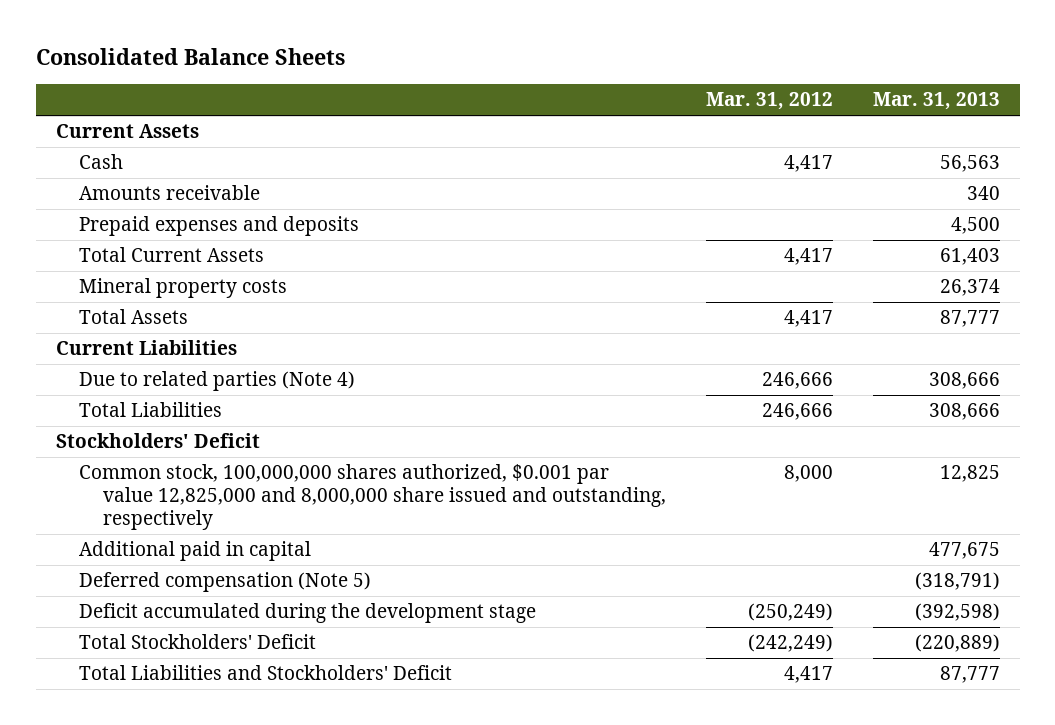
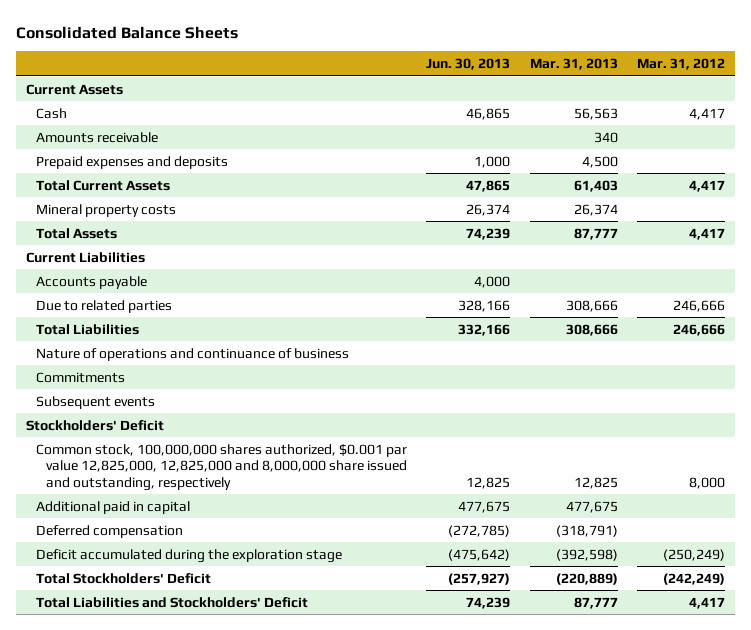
- | Mar. 31, 2012 | Mar. 31, 2013
+ | Jun. 30, 2013 | Mar. 31, 2013 | Mar. 31, 2012
- Due to related parties (Note 4) | 246,666 | 308,666
+ Accounts payable | 4,000 | |
+ Due to related parties | 328,166 | 308,666 | 246,666
+ Nature of operations and continuance of business
+ Commitments
+ Subsequent events
- Common stock, 100,000,000 shares authorized, $0.001 par value 12,825,000 and 8,000,000 share issued and outstanding, respectively | 8,000 | 12,825
+ Common stock, 100,000,000 shares authorized, $0.001 par value 12,825,000, 12,825,000 and 8,000,000 share issued and outstanding, respectively | 12,825 | 12,825 | 8,000
- Deferred compensation (Note 5) | | (318,791)
- Deficit accumulated during the development stage | (250,249) | (392,598)
+ Deferred compensation | (272,785) | (318,791) |
+ Deficit accumulated during the exploration stage | (475,642) | (392,598) | (250,249)

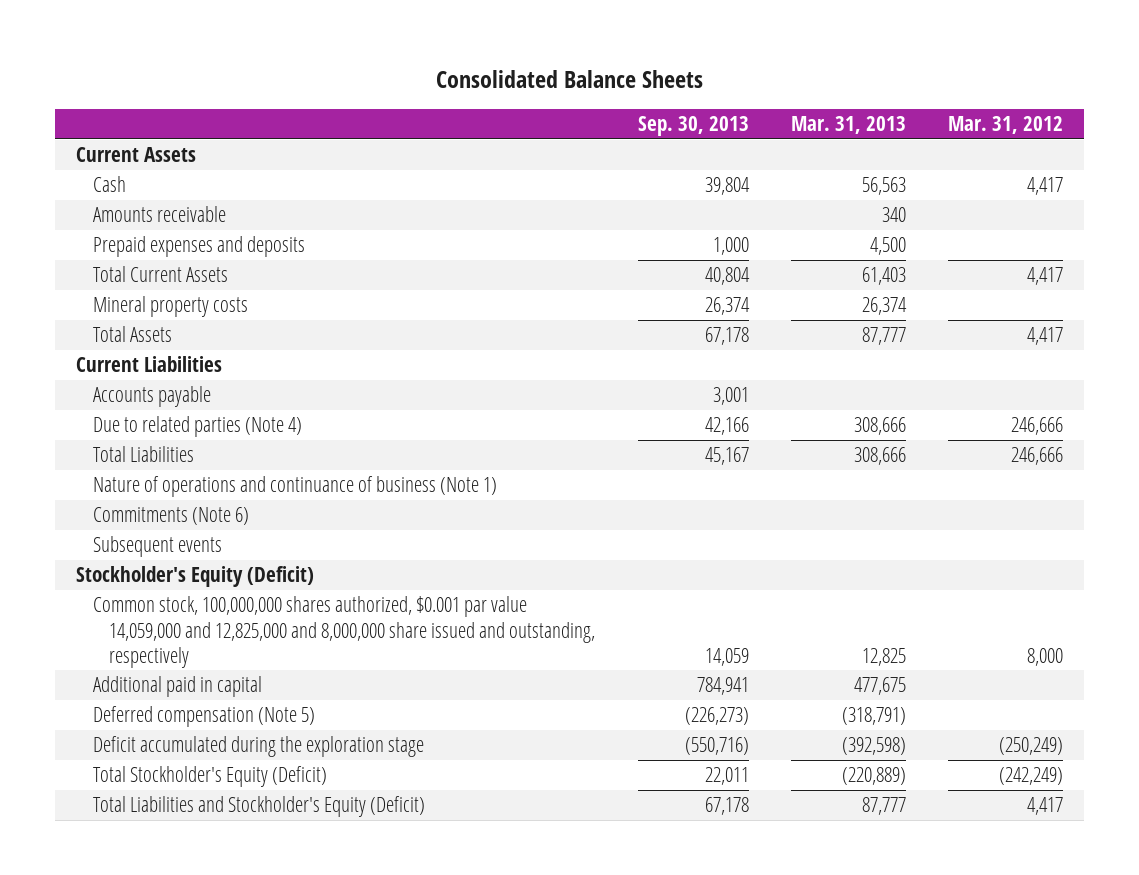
- | Jun. 30, 2013 | Mar. 31, 2013 | Mar. 31, 2012
+ | Sep. 30, 2013 | Mar. 31, 2013 | Mar. 31, 2012
- Due to related parties | 328,166 | 308,666 | 246,666
+ Due to related parties (Note 4) | 42,166 | 308,666 | 246,666
- Nature of operations and continuance of business
- Commitments
+ Nature of operations and continuance of business (Note 1)
+ Commitments (Note 6)
- Stockholders' Deficit
- Common stock, 100,000,000 shares authorized, $0.001 par value 12,825,000, 12,825,000 and 8,000,000 share issued and outstanding, respectively | 12,825 | 12,825 | 8,000
+ Stockholder's Equity (Deficit)
+ Common stock, 100,000,000 shares authorized, $0.001 par value 14,059,000 and 12,825,000 and 8,000,000 share issued and outstanding, respectively | 14,059 | 12,825 | 8,000
- Deferred compensation | (272,785) | (318,791) |
+ Deferred compensation (Note 5) | (226,273) | (318,791) |
- Total Stockholders' Deficit | (257,927) | (220,889) | (242,249)
- Total Liabilities and Stockholders' Deficit | 74,239 | 87,777 | 4,417
+ Total Stockholder's Equity (Deficit) | 22,011 | (220,889) | (242,249)
+ Total Liabilities and Stockholder's Equity (Deficit) | 67,178 | 87,777 | 4,417

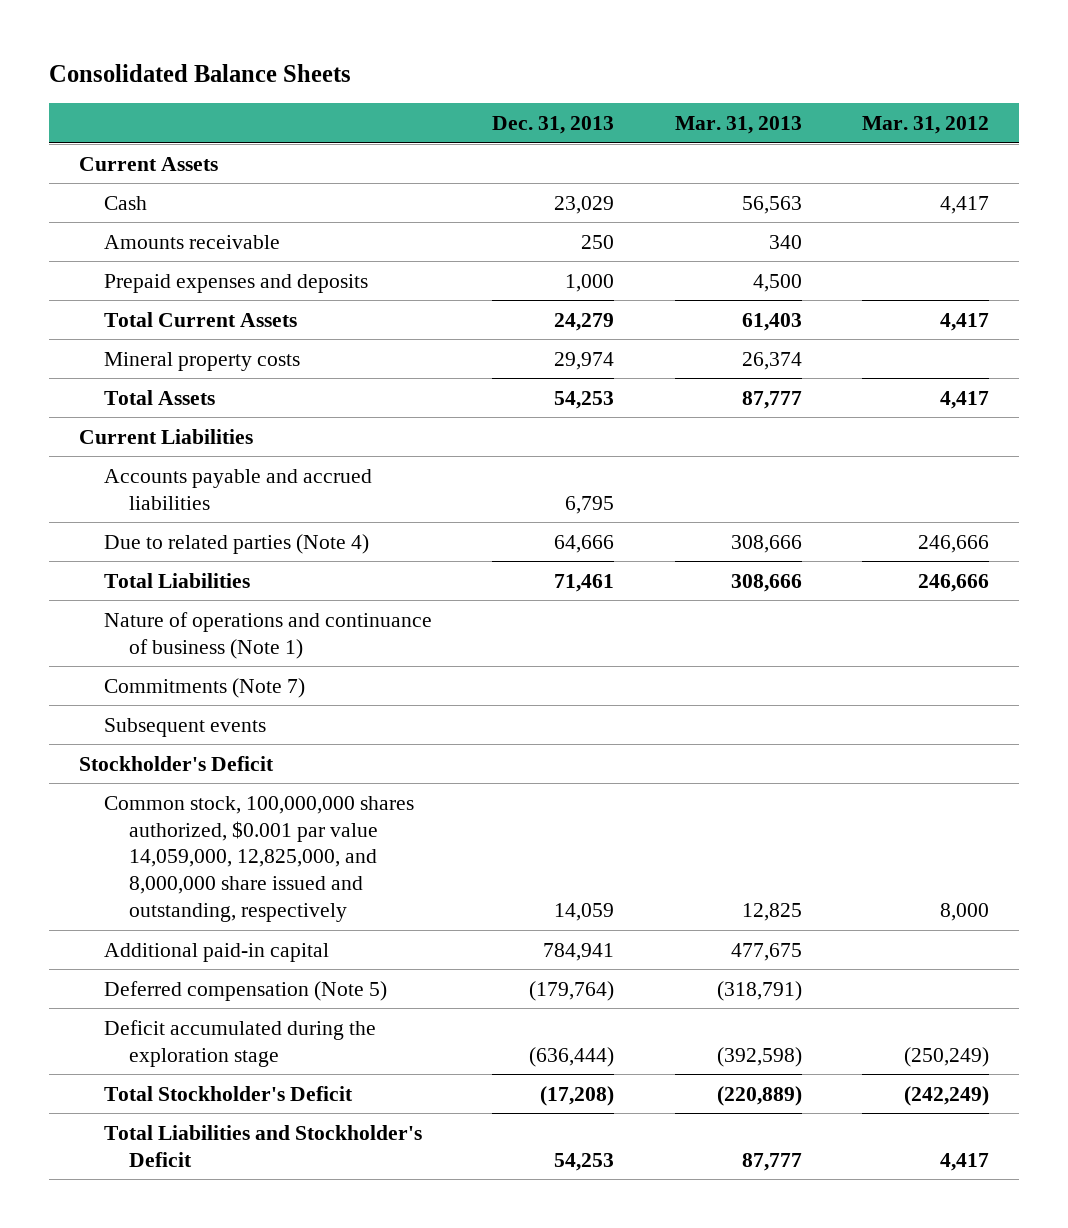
- | Sep. 30, 2013 | Mar. 31, 2013 | Mar. 31, 2012
+ | Dec. 31, 2013 | Mar. 31, 2013 | Mar. 31, 2012
- Accounts payable | 3,001 | |
+ Accounts payable and accrued liabilities | 6,795 | |
- Commitments (Note 6)
+ Commitments (Note 7)
- Stockholder's Equity (Deficit)
- Common stock, 100,000,000 shares authorized, $0.001 par value 14,059,000 and 12,825,000 and 8,000,000 share issued and outstanding, respectively | 14,059 | 12,825 | 8,000
- Additional paid in capital | 784,941 | 477,675 |
+ Stockholder's Deficit
+ Common stock, 100,000,000 shares authorized, $0.001 par value 14,059,000, 12,825,000, and 8,000,000 share issued and outstanding, respectively | 14,059 | 12,825 | 8,000
+ Additional paid-in capital | 784,941 | 477,675 |
- Total Stockholder's Equity (Deficit) | 22,011 | (220,889) | (242,249)
- Total Liabilities and Stockholder's Equity (Deficit) | 67,178 | 87,777 | 4,417
+ Total Stockholder's Deficit | (17,208) | (220,889) | (242,249)
+ Total Liabilities and Stockholder's Deficit | 54,253 | 87,777 | 4,417

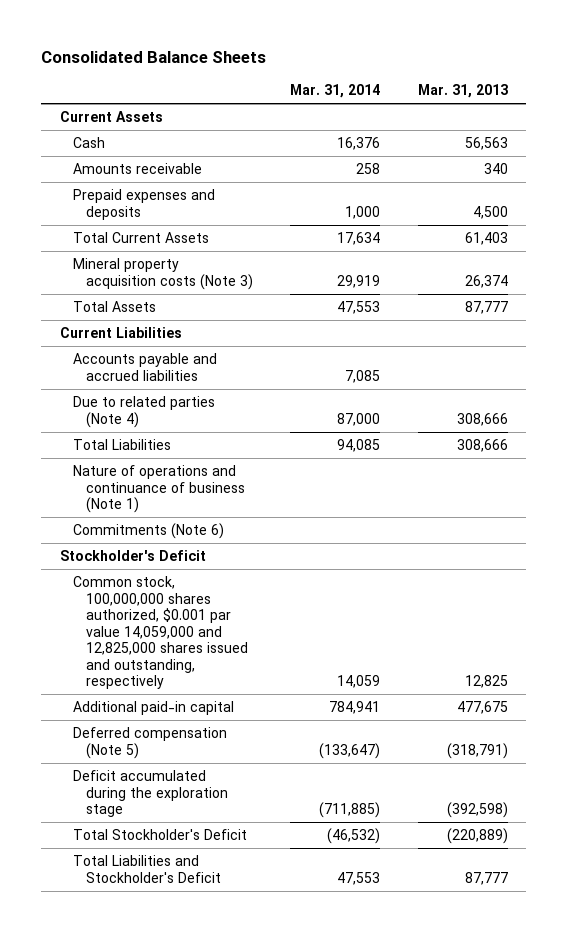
- | Dec. 31, 2013 | Mar. 31, 2013 | Mar. 31, 2012
+ | Mar. 31, 2014 | Mar. 31, 2013
- Mineral property costs | 29,974 | 26,374 |
+ Mineral property acquisition costs (Note 3) | 29,919 | 26,374
- Commitments (Note 7)
- Subsequent events
+ Commitments (Note 6)
- Common stock, 100,000,000 shares authorized, $0.001 par value 14,059,000, 12,825,000, and 8,000,000 share issued and outstanding, respectively | 14,059 | 12,825 | 8,000
+ Common stock, 100,000,000 shares authorized, $0.001 par value 14,059,000 and 12,825,000 shares issued and outstanding, respectively | 14,059 | 12,825

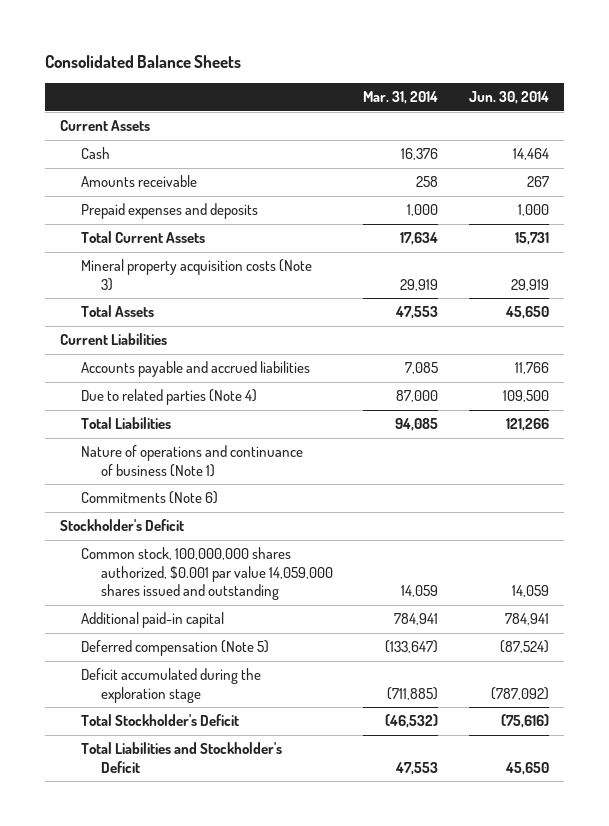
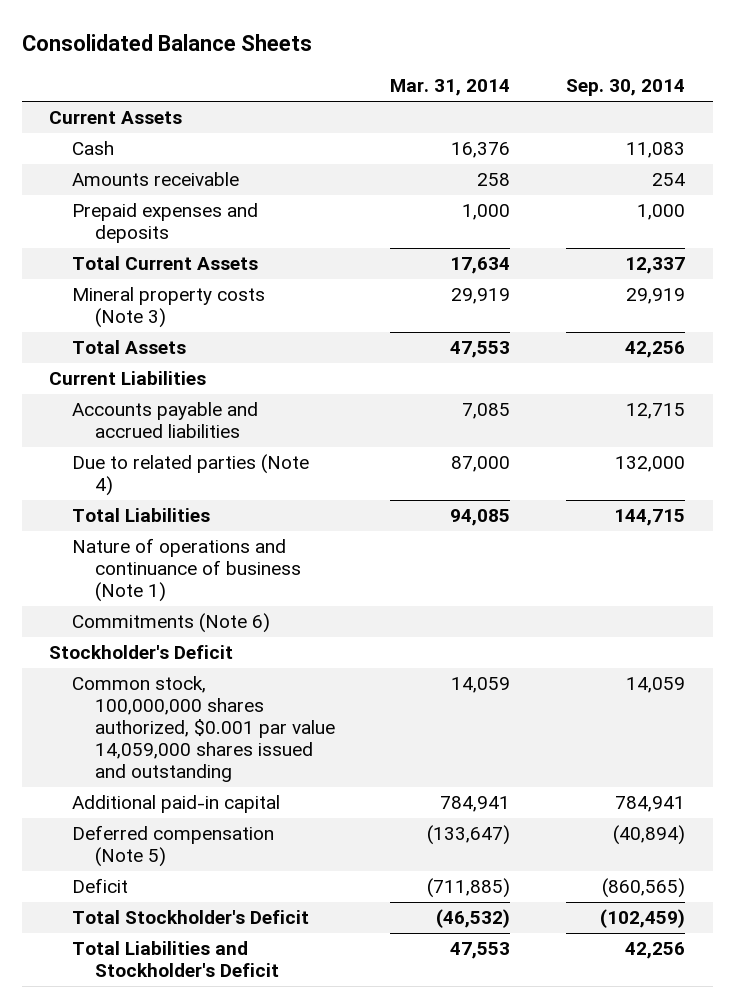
- | Mar. 31, 2014 | Jun. 30, 2014
+ | Mar. 31, 2014 | Sep. 30, 2014
- Mineral property acquisition costs (Note 3) | 29,919 | 29,919
+ Mineral property costs (Note 3) | 29,919 | 29,919
- Deficit accumulated during the exploration stage | (711,885) | (787,092)
+ Deficit | (711,885) | (860,565)

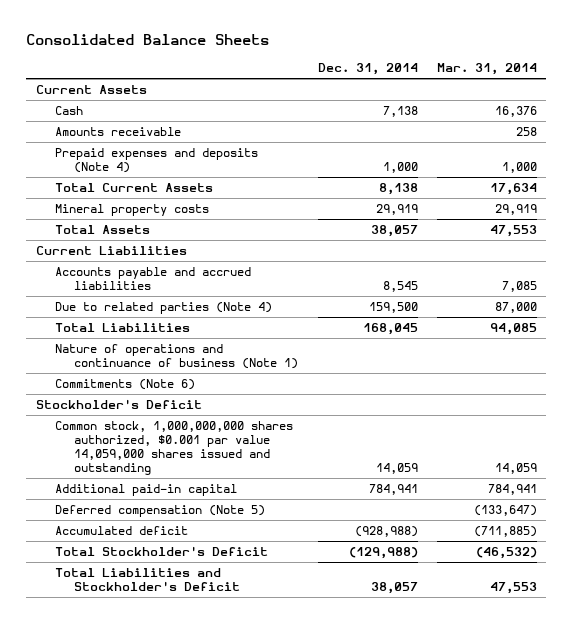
- | Mar. 31, 2014 | Sep. 30, 2014
+ | Dec. 31, 2014 | Mar. 31, 2014
- Prepaid expenses and deposits | 1,000 | 1,000
+ Prepaid expenses and deposits (Note 4) | 1,000 | 1,000
- Mineral property costs (Note 3) | 29,919 | 29,919
+ Mineral property costs | 29,919 | 29,919
- Common stock, 100,000,000 shares authorized, $0.001 par value 14,059,000 shares issued and outstanding | 14,059 | 14,059
+ Common stock, 1,000,000,000 shares authorized, $0.001 par value 14,059,000 shares issued and outstanding | 14,059 | 14,059
- Deficit | (711,885) | (860,565)
+ Accumulated deficit | (928,988) | (711,885)

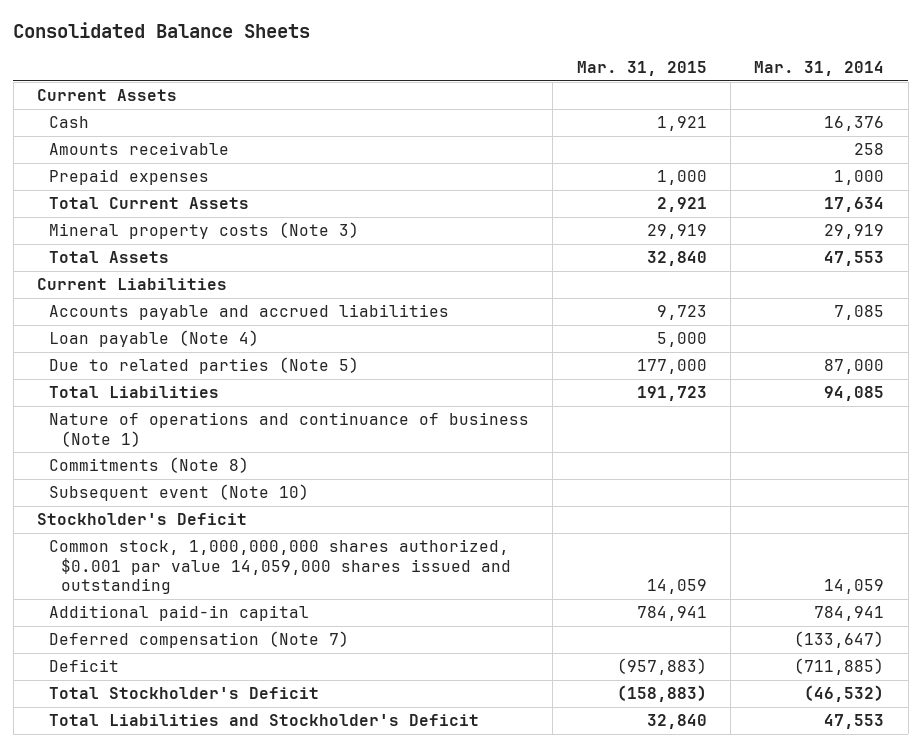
- | Dec. 31, 2014 | Mar. 31, 2014
+ | Mar. 31, 2015 | Mar. 31, 2014
- Prepaid expenses and deposits (Note 4) | 1,000 | 1,000
+ Prepaid expenses | 1,000 | 1,000
- Mineral property costs | 29,919 | 29,919
+ Mineral property costs (Note 3) | 29,919 | 29,919
- Due to related parties (Note 4) | 159,500 | 87,000
+ Loan payable (Note 4) | 5,000 |
+ Due to related parties (Note 5) | 177,000 | 87,000
- Commitments (Note 6)
+ Commitments (Note 8)
+ Subsequent event (Note 10)
- Deferred compensation (Note 5) | | (133,647)
- Accumulated deficit | (928,988) | (711,885)
+ Deferred compensation (Note 7) | | (133,647)
+ Deficit | (957,883) | (711,885)

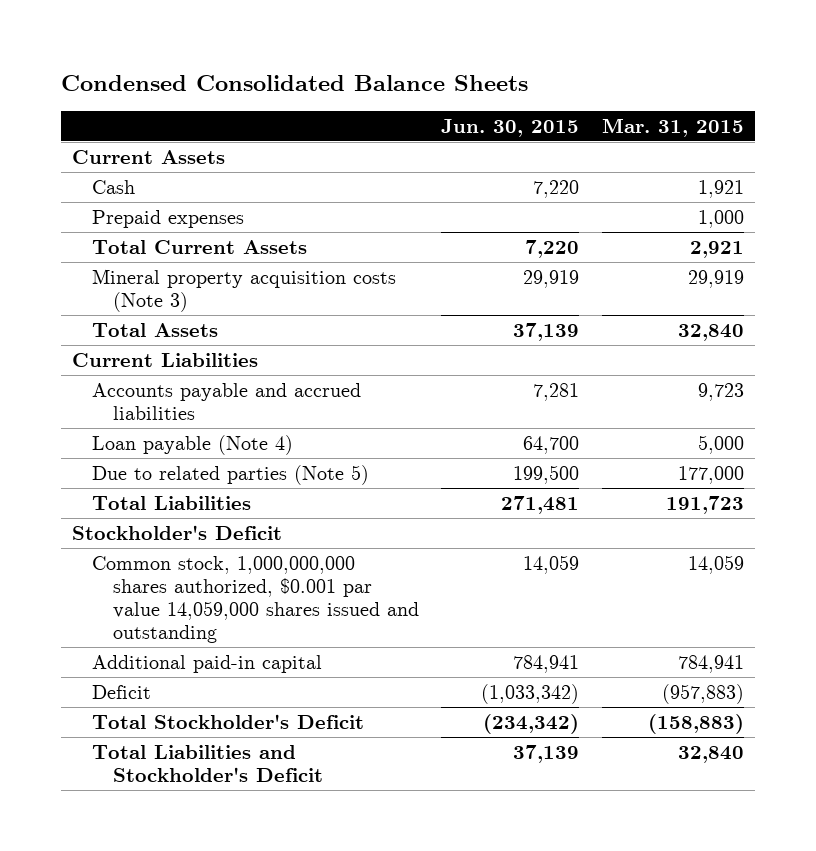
- Consolidated Balance Sheets
+ Condensed Consolidated Balance Sheets
- | Mar. 31, 2015 | Mar. 31, 2014
+ | Jun. 30, 2015 | Mar. 31, 2015
- Amounts receivable | | 258
- Mineral property costs (Note 3) | 29,919 | 29,919
+ Mineral property acquisition costs (Note 3) | 29,919 | 29,919
- Nature of operations and continuance of business (Note 1)
- Commitments (Note 8)
- Subsequent event (Note 10)
- Deferred compensation (Note 7) | | (133,647)

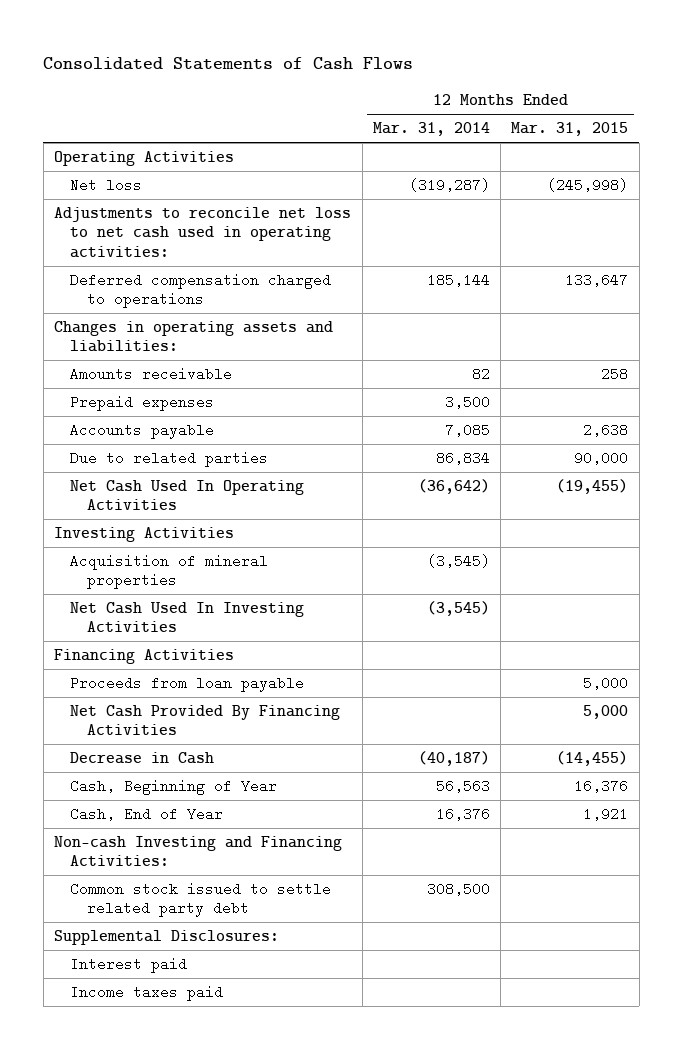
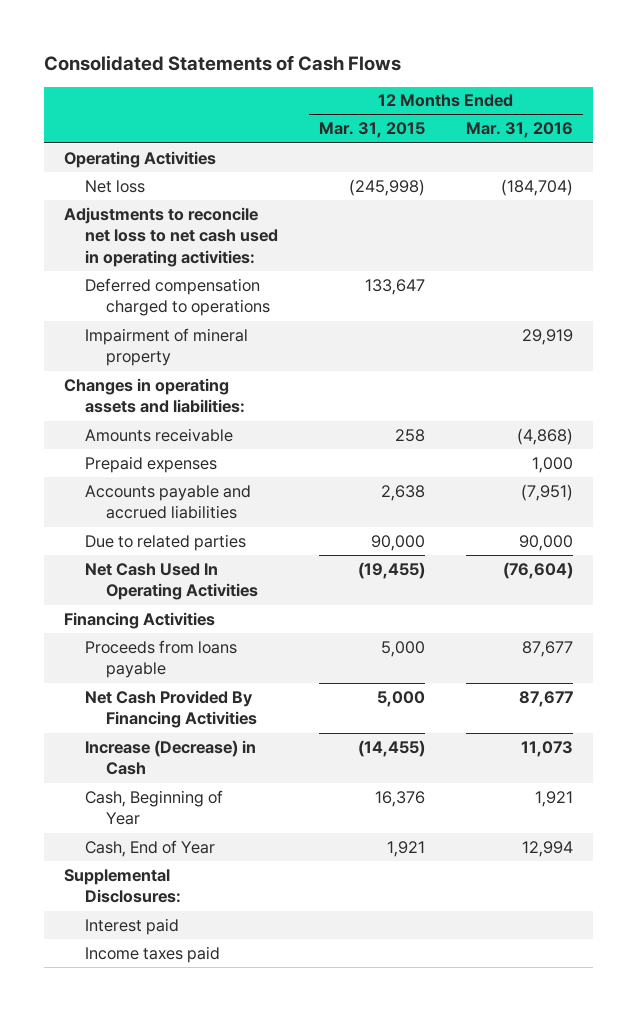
- | 12 Months Ended Mar. 31, 2014 | 12 Months Ended Mar. 31, 2015
+ | 12 Months Ended Mar. 31, 2015 | 12 Months Ended Mar. 31, 2016
+ Impairment of mineral property | | 29,919
- Accounts payable | 7,085 | 2,638
+ Accounts payable and accrued liabilities | 2,638 | (7,951)
- Investing Activities
- Acquisition of mineral properties | (3,545) |
- Net Cash Used In Investing Activities | (3,545) |
- Proceeds from loan payable | | 5,000
+ Proceeds from loans payable | 5,000 | 87,677
- Decrease in Cash | (40,187) | (14,455)
+ Increase (Decrease) in Cash | (14,455) | 11,073
- Non-cash Investing and Financing Activities:
- Common stock issued to settle related party debt | 308,500 |

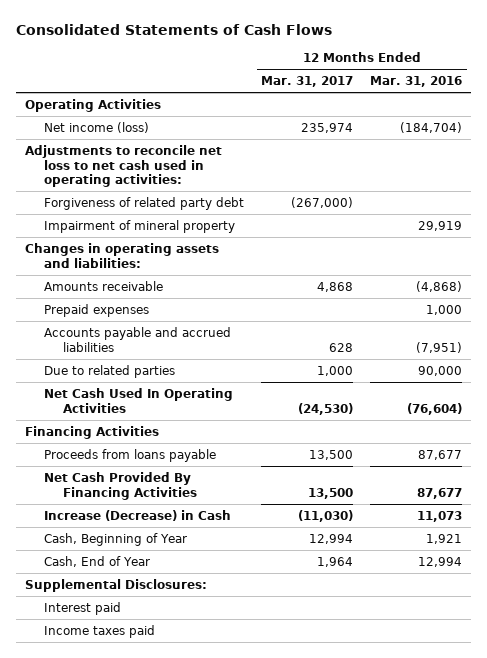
- | 12 Months Ended Mar. 31, 2015 | 12 Months Ended Mar. 31, 2016
+ | 12 Months Ended Mar. 31, 2017 | 12 Months Ended Mar. 31, 2016
- Net loss | (245,998) | (184,704)
+ Net income (loss) | 235,974 | (184,704)
- Deferred compensation charged to operations | 133,647 |
+ Forgiveness of related party debt | (267,000) |

